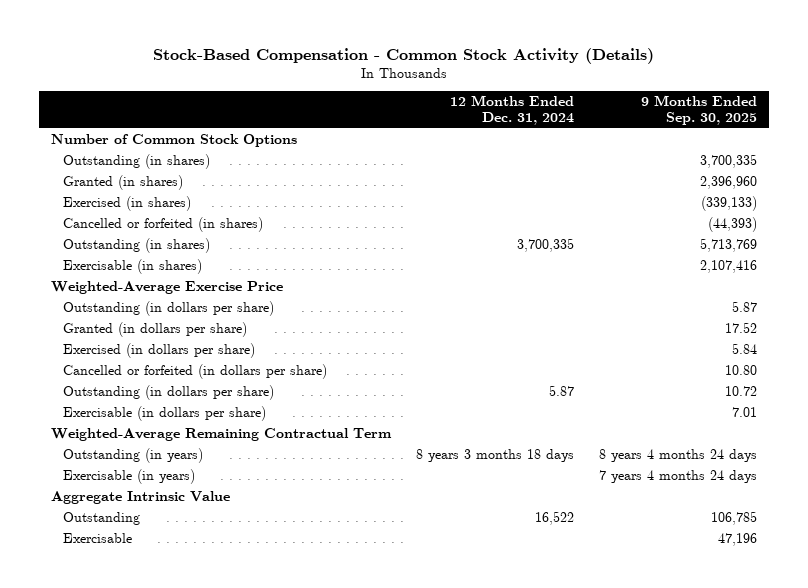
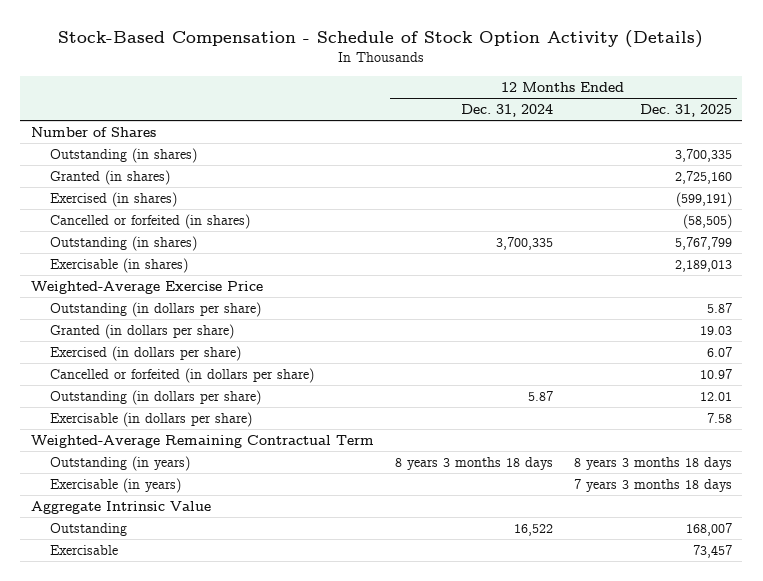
- Stock-Based Compensation - Common Stock Activity (Details)
+ Stock-Based Compensation - Schedule of Stock Option Activity (Details)
- | 12 Months Ended Dec. 31, 2024 | 9 Months Ended Sep. 30, 2025
+ | 12 Months Ended Dec. 31, 2024 | 12 Months Ended Dec. 31, 2025
- Number of Common Stock Options
+ Number of Shares

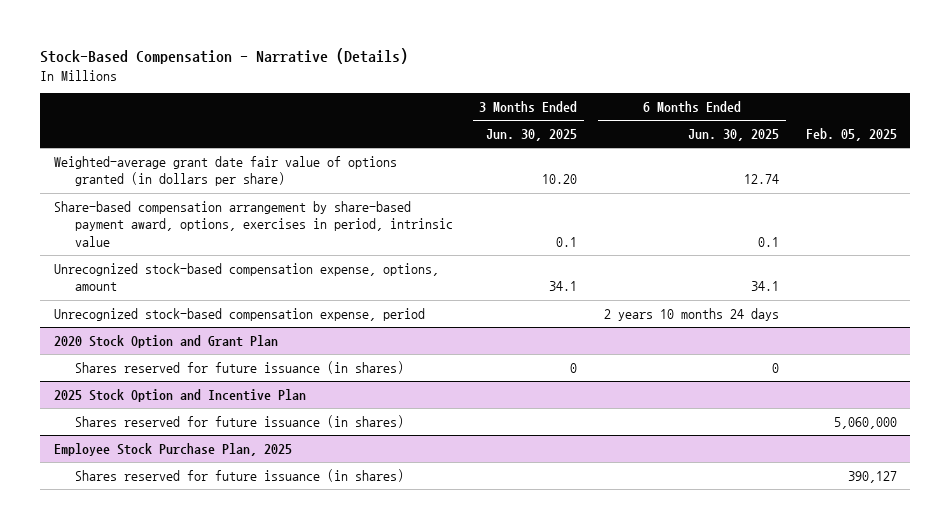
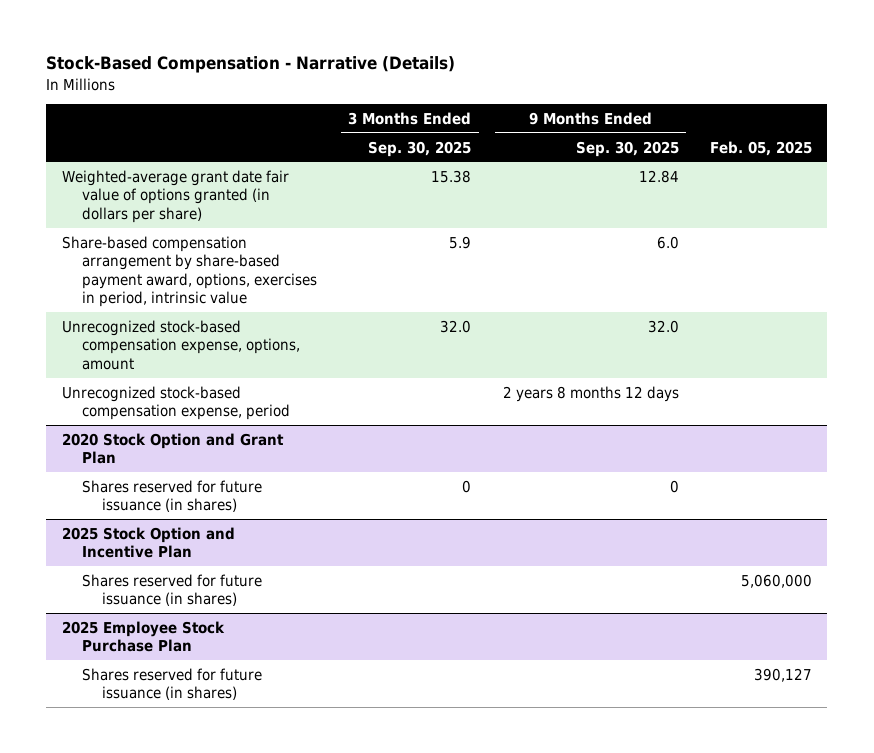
- | 3 Months Ended Jun. 30, 2025 | 6 Months Ended Jun. 30, 2025 | Feb. 05, 2025
+ | 3 Months Ended Sep. 30, 2025 | 9 Months Ended Sep. 30, 2025 | Feb. 05, 2025
- Employee Stock Purchase Plan, 2025
+ 2025 Employee Stock Purchase Plan

